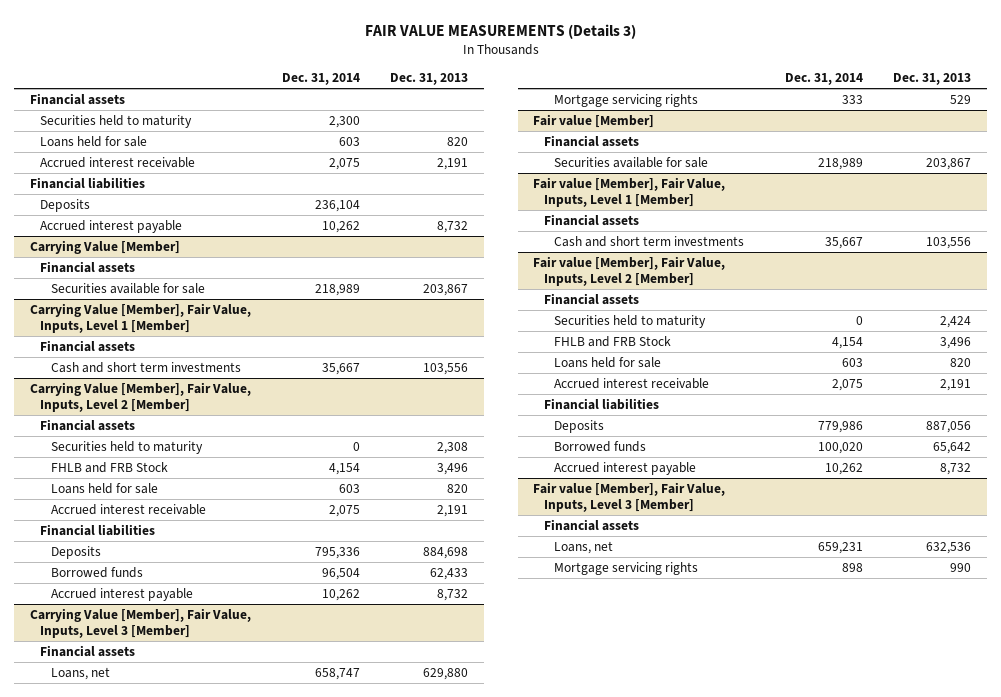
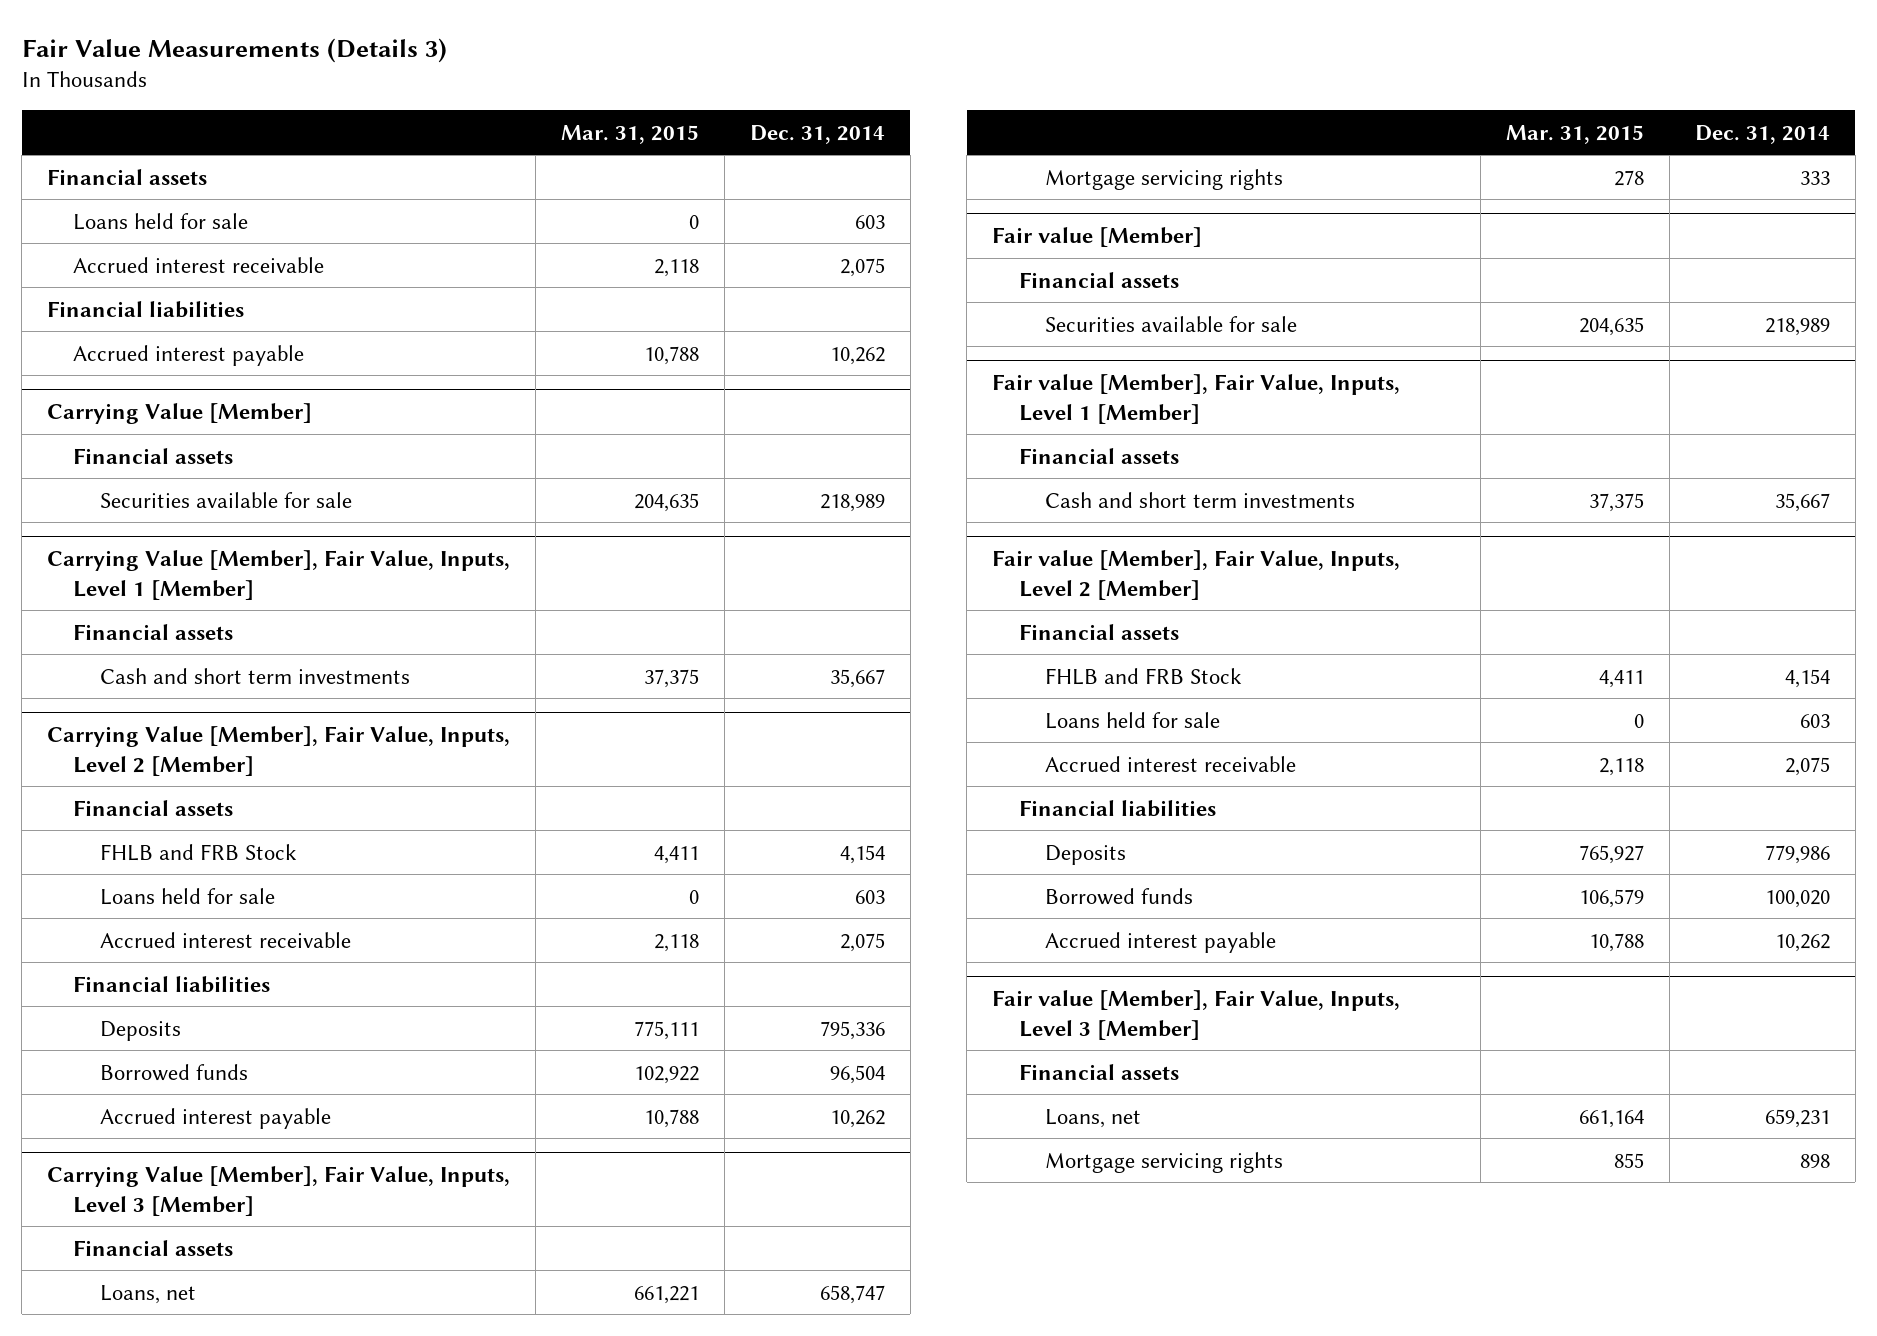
- FAIR VALUE MEASUREMENTS (Details 3)
+ Fair Value Measurements (Details 3)
- | Dec. 31, 2014 | Dec. 31, 2013
+ | Mar. 31, 2015 | Dec. 31, 2014
- Securities held to maturity | 2,300 |
- Deposits | 236,104 |
@ Carrying Value [Member], Fair Value, Inputs, Level 2 [Member]
- Securities held to maturity | 0 | 2,308
@ Fair value [Member], Fair Value, Inputs, Level 2 [Member]
- Securities held to maturity | 0 | 2,424

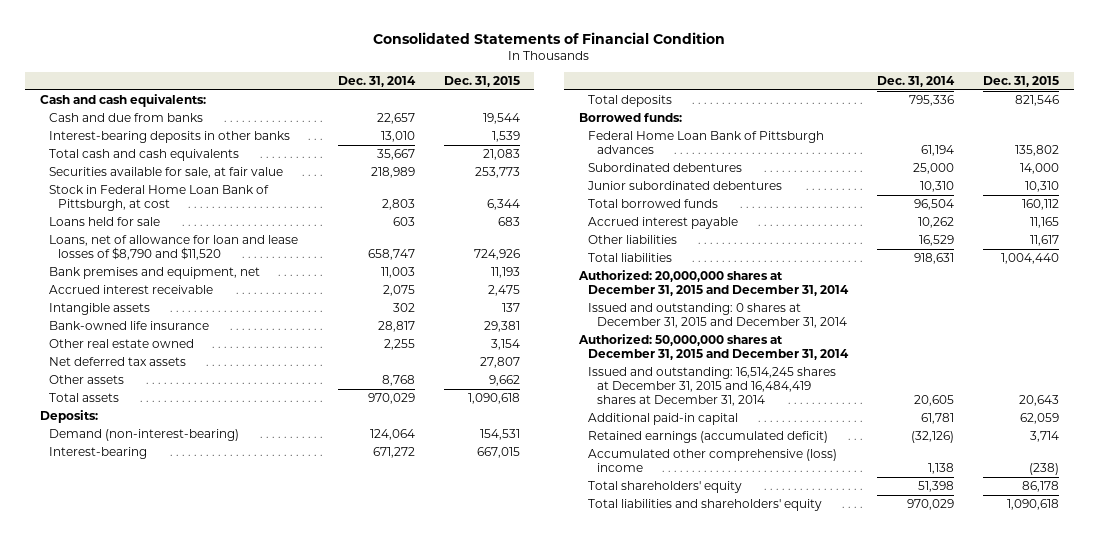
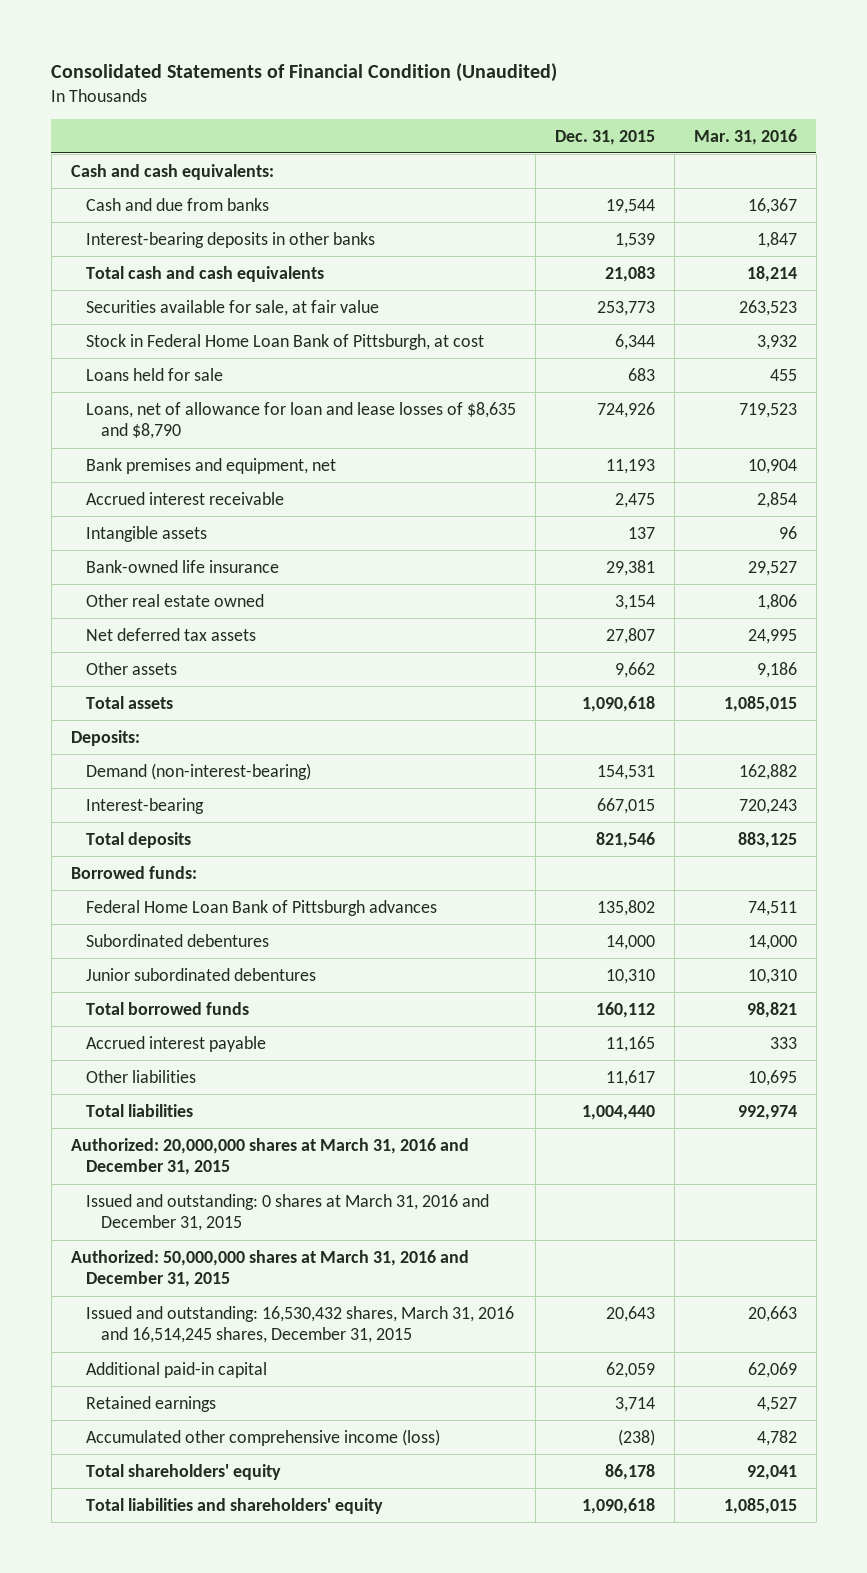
- Consolidated Statements of Financial Condition
+ Consolidated Statements of Financial Condition (Unaudited)
- | Dec. 31, 2014 | Dec. 31, 2015
+ | Dec. 31, 2015 | Mar. 31, 2016
- Loans, net of allowance for loan and lease losses of $8,790 and $11,520 | 658,747 | 724,926
+ Loans, net of allowance for loan and lease losses of $8,635 and $8,790 | 724,926 | 719,523
- Authorized: 20,000,000 shares at December 31, 2015 and December 31, 2014
- Issued and outstanding: 0 shares at December 31, 2015 and December 31, 2014
- Authorized: 50,000,000 shares at December 31, 2015 and December 31, 2014
- Issued and outstanding: 16,514,245 shares at December 31, 2015 and 16,484,419 shares at December 31, 2014 | 20,605 | 20,643
+ Authorized: 20,000,000 shares at March 31, 2016 and December 31, 2015
+ Issued and outstanding: 0 shares at March 31, 2016 and December 31, 2015
+ Authorized: 50,000,000 shares at March 31, 2016 and December 31, 2015
+ Issued and outstanding: 16,530,432 shares, March 31, 2016 and 16,514,245 shares, December 31, 2015 | 20,643 | 20,663
- Retained earnings (accumulated deficit) | (32,126) | 3,714
- Accumulated other comprehensive (loss) income | 1,138 | (238)
+ Retained earnings | 3,714 | 4,527
+ Accumulated other comprehensive income (loss) | (238) | 4,782

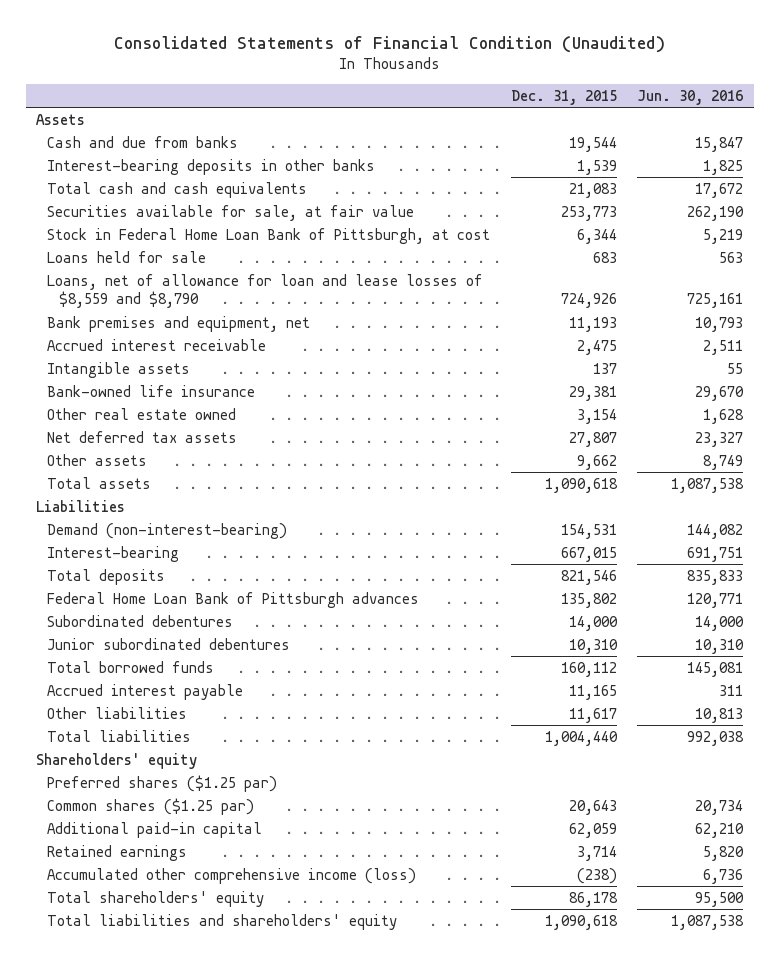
- | Dec. 31, 2015 | Mar. 31, 2016
+ | Dec. 31, 2015 | Jun. 30, 2016
- Cash and cash equivalents:
+ Assets
- Loans, net of allowance for loan and lease losses of $8,635 and $8,790 | 724,926 | 719,523
+ Loans, net of allowance for loan and lease losses of $8,559 and $8,790 | 724,926 | 725,161
- Deposits:
+ Liabilities
- Borrowed funds:
- Authorized: 20,000,000 shares at March 31, 2016 and December 31, 2015
- Issued and outstanding: 0 shares at March 31, 2016 and December 31, 2015
- Authorized: 50,000,000 shares at March 31, 2016 and December 31, 2015
- Issued and outstanding: 16,530,432 shares, March 31, 2016 and 16,514,245 shares, December 31, 2015 | 20,643 | 20,663
+ Shareholders' equity
+ Preferred shares ($1.25 par)
+ Common shares ($1.25 par) | 20,643 | 20,734

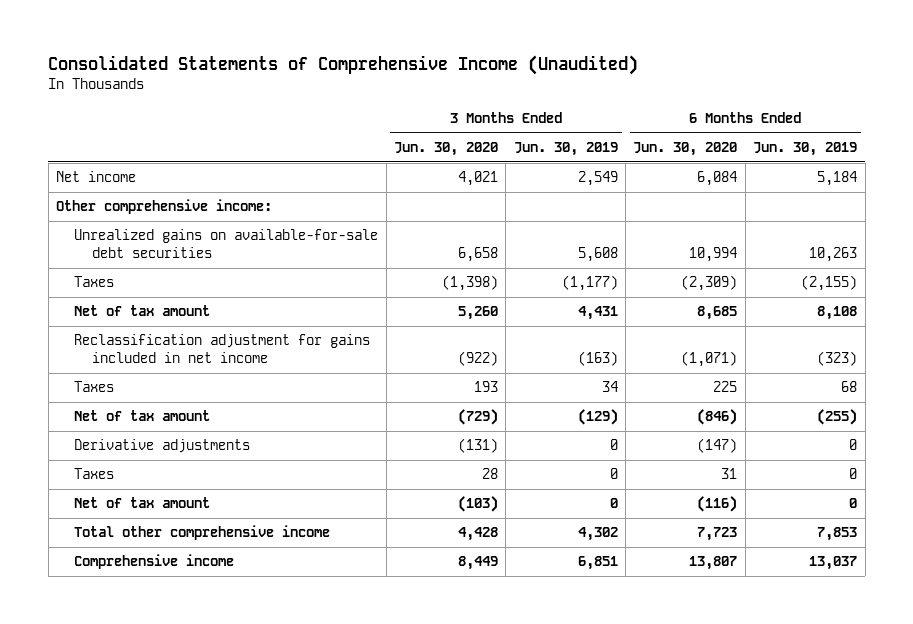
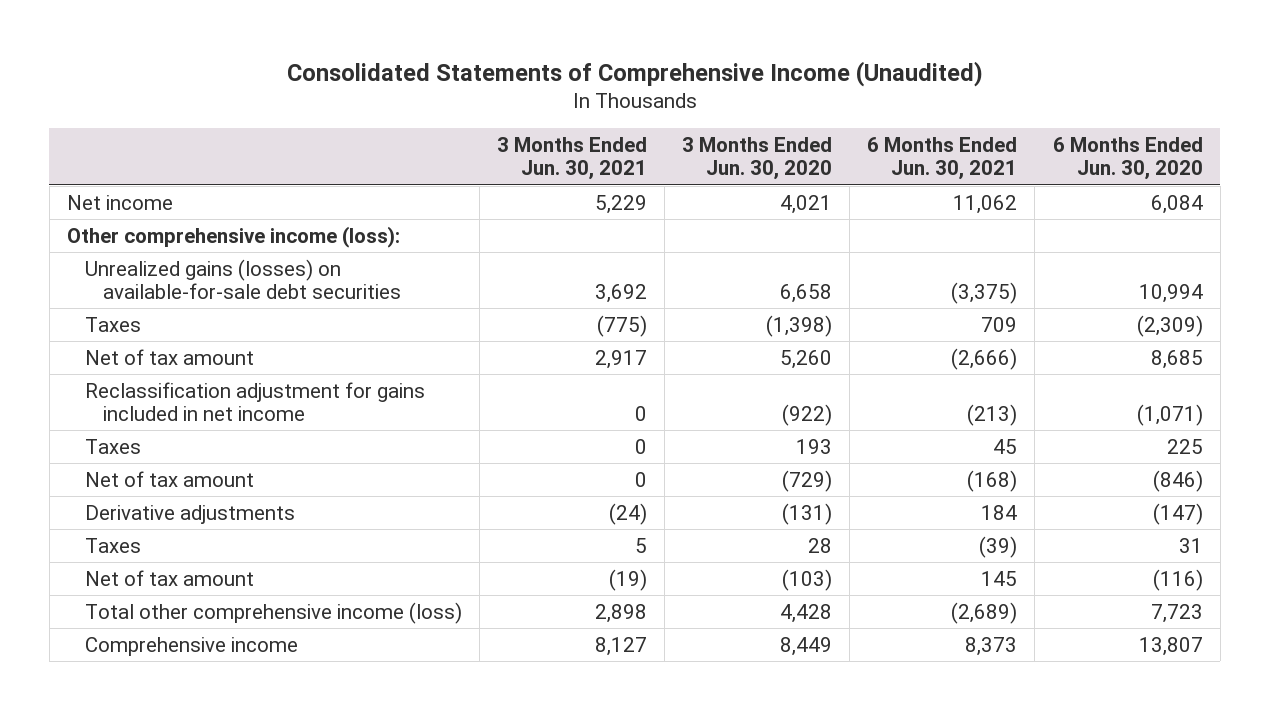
- | 3 Months Ended Jun. 30, 2020 | 3 Months Ended Jun. 30, 2019 | 6 Months Ended Jun. 30, 2020 | 6 Months Ended Jun. 30, 2019
+ | 3 Months Ended Jun. 30, 2021 | 3 Months Ended Jun. 30, 2020 | 6 Months Ended Jun. 30, 2021 | 6 Months Ended Jun. 30, 2020
- Other comprehensive income:
- Unrealized gains on available-for-sale debt securities | 6,658 | 5,608 | 10,994 | 10,263
+ Other comprehensive income (loss):
+ Unrealized gains (losses) on available-for-sale debt securities | 3,692 | 6,658 | (3,375) | 10,994
- Total other comprehensive income | 4,428 | 4,302 | 7,723 | 7,853
+ Total other comprehensive income (loss) | 2,898 | 4,428 | (2,689) | 7,723

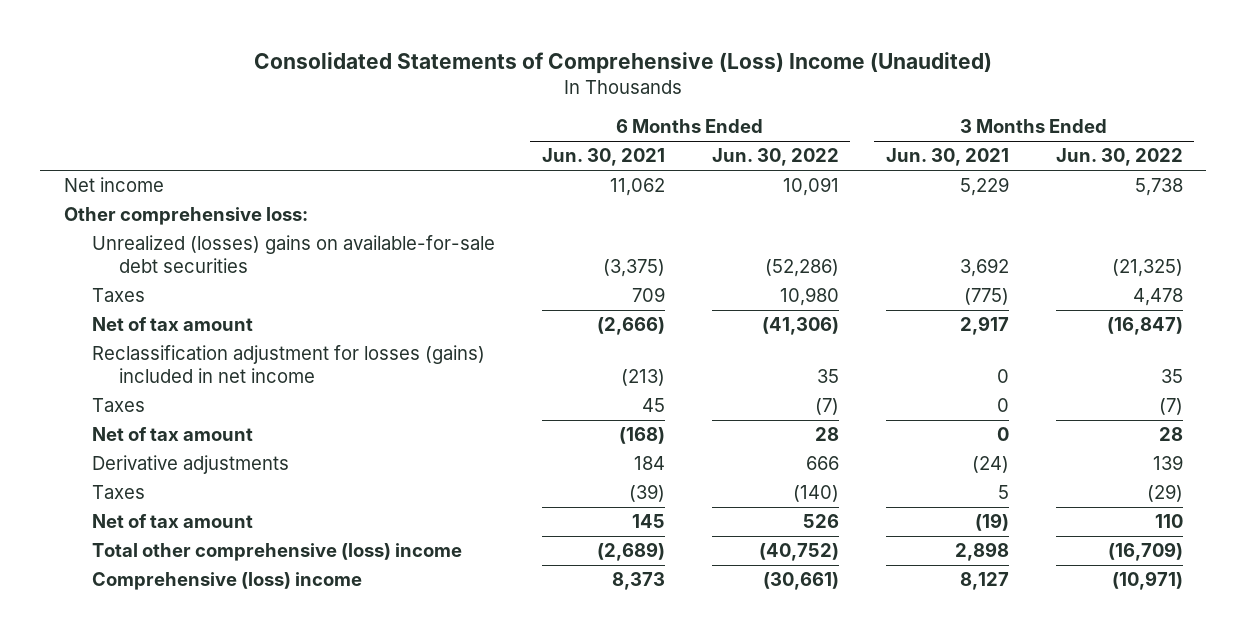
- Consolidated Statements of Comprehensive Income (Unaudited)
+ Consolidated Statements of Comprehensive (Loss) Income (Unaudited)
- | 3 Months Ended Jun. 30, 2021 | 3 Months Ended Jun. 30, 2020 | 6 Months Ended Jun. 30, 2021 | 6 Months Ended Jun. 30, 2020
+ | 6 Months Ended Jun. 30, 2021 | 6 Months Ended Jun. 30, 2022 | 3 Months Ended Jun. 30, 2021 | 3 Months Ended Jun. 30, 2022
- Other comprehensive income (loss):
- Unrealized gains (losses) on available-for-sale debt securities | 3,692 | 6,658 | (3,375) | 10,994
+ Other comprehensive loss:
+ Unrealized (losses) gains on available-for-sale debt securities | (3,375) | (52,286) | 3,692 | (21,325)
- Reclassification adjustment for gains included in net income | 0 | (922) | (213) | (1,071)
+ Reclassification adjustment for losses (gains) included in net income | (213) | 35 | 0 | 35
- Total other comprehensive income (loss) | 2,898 | 4,428 | (2,689) | 7,723
- Comprehensive income | 8,127 | 8,449 | 8,373 | 13,807
+ Total other comprehensive (loss) income | (2,689) | (40,752) | 2,898 | (16,709)
+ Comprehensive (loss) income | 8,373 | (30,661) | 8,127 | (10,971)

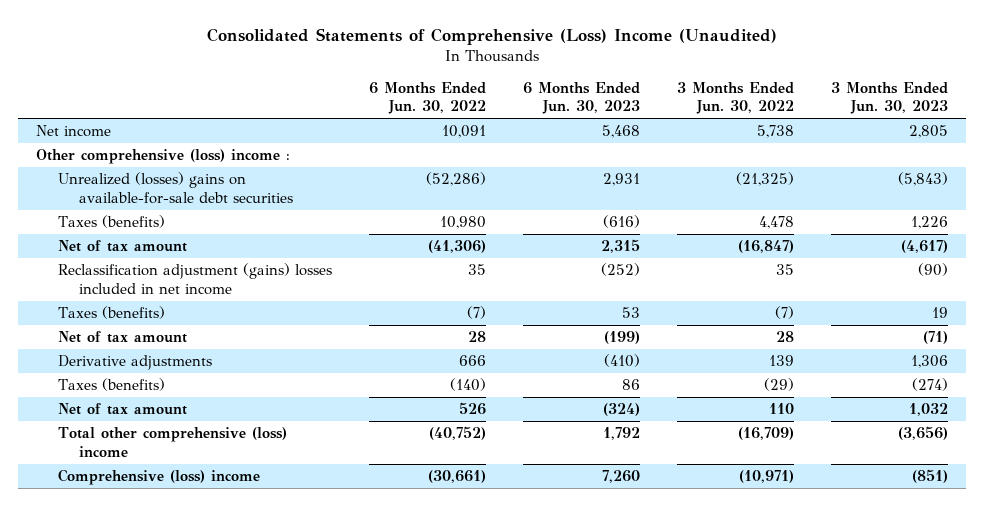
- | 6 Months Ended Jun. 30, 2021 | 6 Months Ended Jun. 30, 2022 | 3 Months Ended Jun. 30, 2021 | 3 Months Ended Jun. 30, 2022
+ | 6 Months Ended Jun. 30, 2022 | 6 Months Ended Jun. 30, 2023 | 3 Months Ended Jun. 30, 2022 | 3 Months Ended Jun. 30, 2023
- Other comprehensive loss:
+ Other comprehensive (loss) income :
- Taxes | 709 | 10,980 | (775) | 4,478
+ Taxes (benefits) | 10,980 | (616) | 4,478 | 1,226
- Reclassification adjustment for losses (gains) included in net income | (213) | 35 | 0 | 35
- Taxes | 45 | (7) | 0 | (7)
+ Reclassification adjustment (gains) losses included in net income | 35 | (252) | 35 | (90)
+ Taxes (benefits) | (7) | 53 | (7) | 19
- Taxes | (39) | (140) | 5 | (29)
+ Taxes (benefits) | (140) | 86 | (29) | (274)

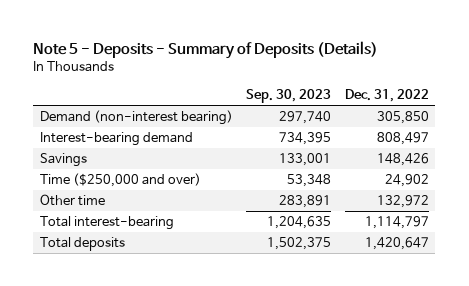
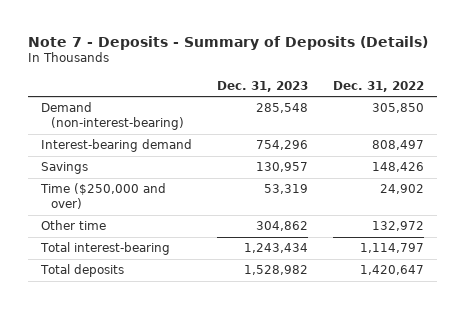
- Note 5 - Deposits - Summary of Deposits (Details)
+ Note 7 - Deposits - Summary of Deposits (Details)
- | Sep. 30, 2023 | Dec. 31, 2022
+ | Dec. 31, 2023 | Dec. 31, 2022
- Demand (non-interest bearing) | 297,740 | 305,850
+ Demand (non-interest-bearing) | 285,548 | 305,850

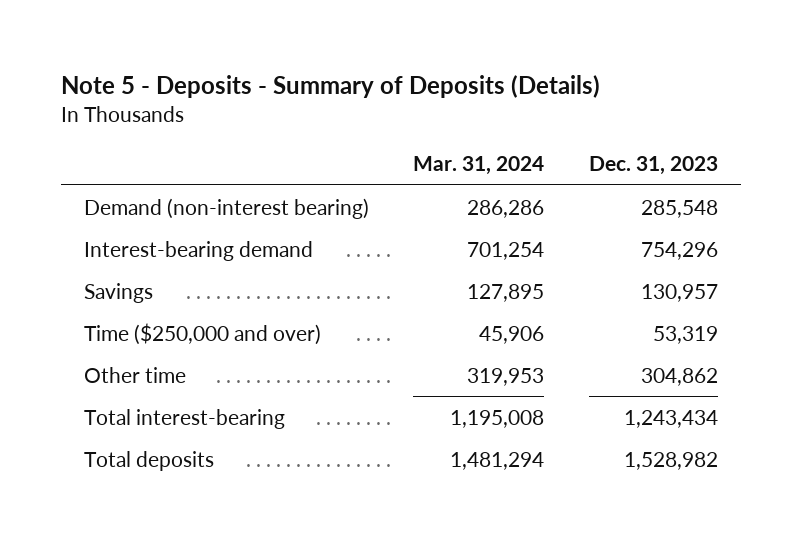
- Note 7 - Deposits - Summary of Deposits (Details)
+ Note 5 - Deposits - Summary of Deposits (Details)
- | Dec. 31, 2023 | Dec. 31, 2022
+ | Mar. 31, 2024 | Dec. 31, 2023
- Demand (non-interest-bearing) | 285,548 | 305,850
+ Demand (non-interest bearing) | 286,286 | 285,548

